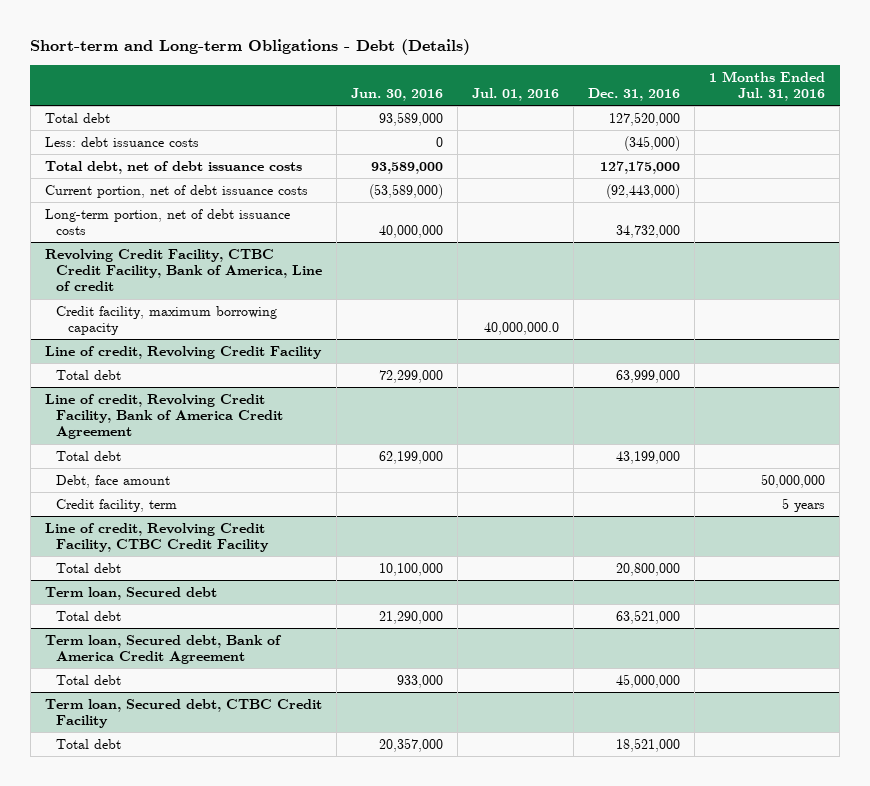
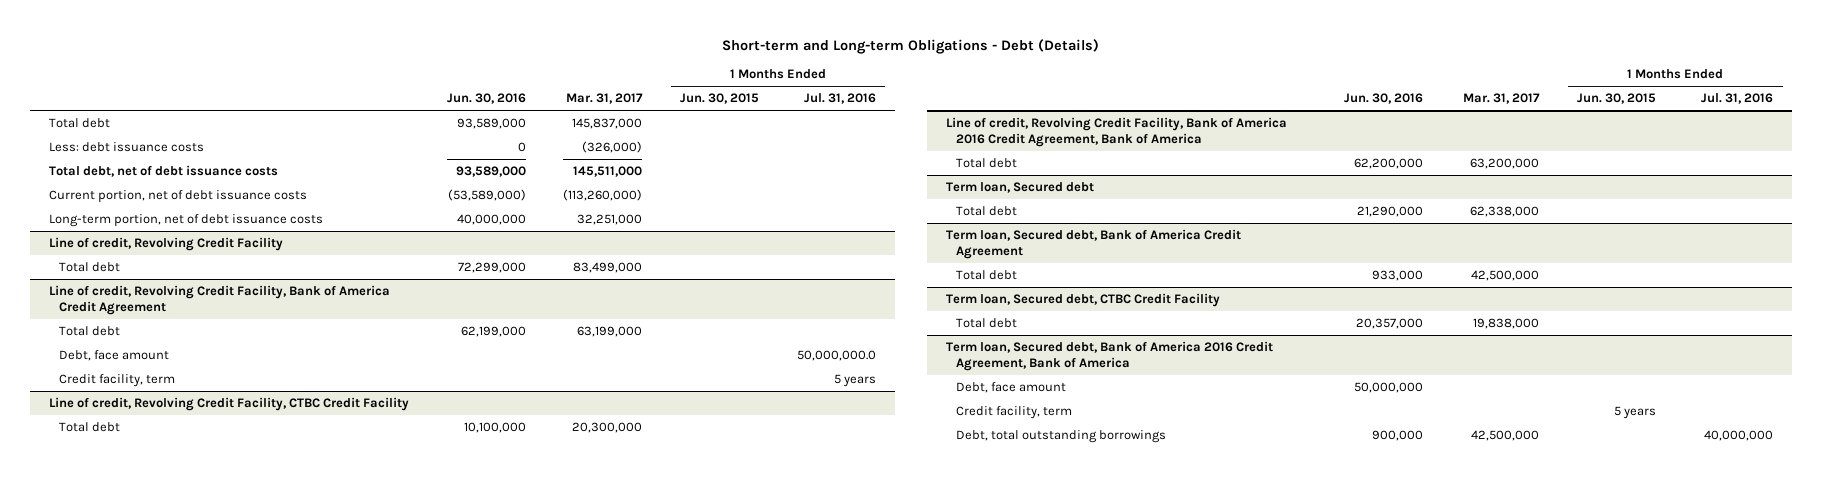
- | Jun. 30, 2016 | Jul. 01, 2016 | Dec. 31, 2016 | 1 Months Ended Jul. 31, 2016
+ | Jun. 30, 2016 | Mar. 31, 2017 | 1 Months Ended Jun. 30, 2015 | 1 Months Ended Jul. 31, 2016
- Revolving Credit Facility, CTBC Credit Facility, Bank of America, Line of credit
- Credit facility, maximum borrowing capacity | | 40,000,000.0 | |
@ Line of credit, Revolving Credit Facility, Bank of America Credit Agreement
- Debt, face amount | | | | 50,000,000
+ Debt, face amount | | | | 50,000,000.0
+ Line of credit, Revolving Credit Facility, Bank of America 2016 Credit Agreement, Bank of America
+ Total debt | 62,200,000 | 63,200,000 | |
+ Term loan, Secured debt, Bank of America 2016 Credit Agreement, Bank of America
+ Debt, face amount | 50,000,000 | | |
+ Credit facility, term | | | 5 years |
+ Debt, total outstanding borrowings | 900,000 | 42,500,000 | | 40,000,000

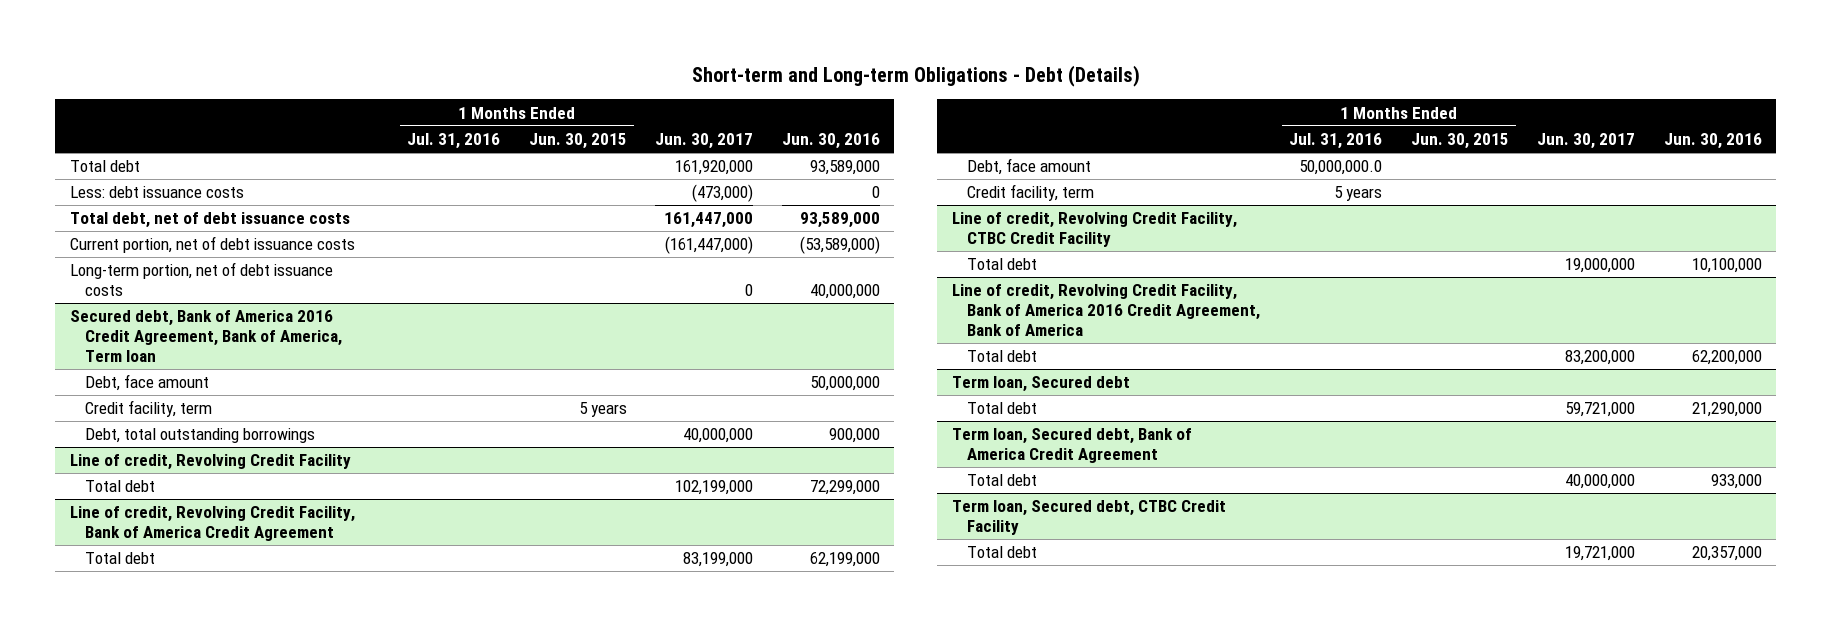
- | Jun. 30, 2016 | Mar. 31, 2017 | 1 Months Ended Jun. 30, 2015 | 1 Months Ended Jul. 31, 2016
+ | 1 Months Ended Jul. 31, 2016 | 1 Months Ended Jun. 30, 2015 | Jun. 30, 2017 | Jun. 30, 2016
+ Secured debt, Bank of America 2016 Credit Agreement, Bank of America, Term loan
+ Debt, face amount | | | | 50,000,000
+ Credit facility, term | | 5 years | |
+ Debt, total outstanding borrowings | | | 40,000,000 | 900,000
- Term loan, Secured debt, Bank of America 2016 Credit Agreement, Bank of America
- Debt, face amount | 50,000,000 | | |
- Credit facility, term | | | 5 years |
- Debt, total outstanding borrowings | 900,000 | 42,500,000 | | 40,000,000

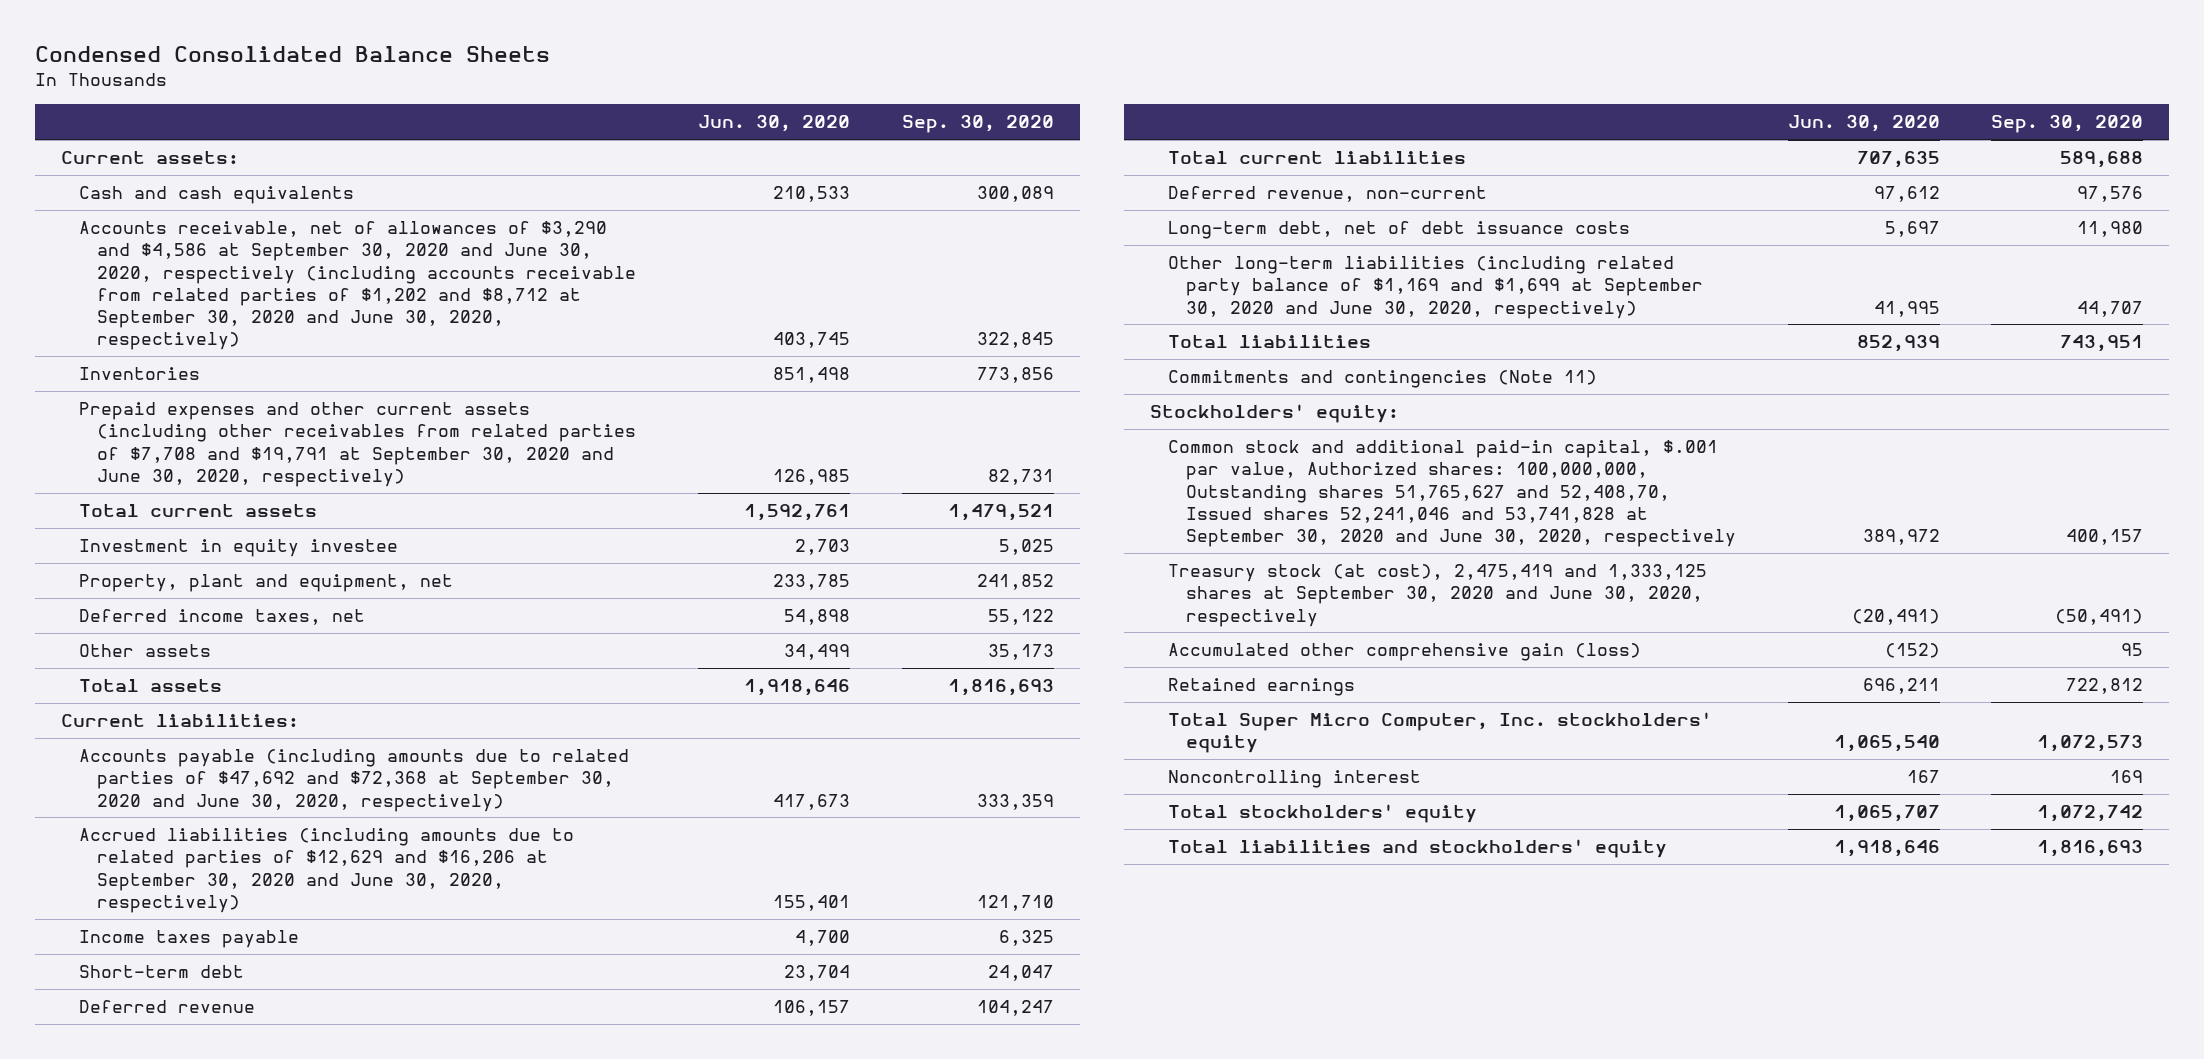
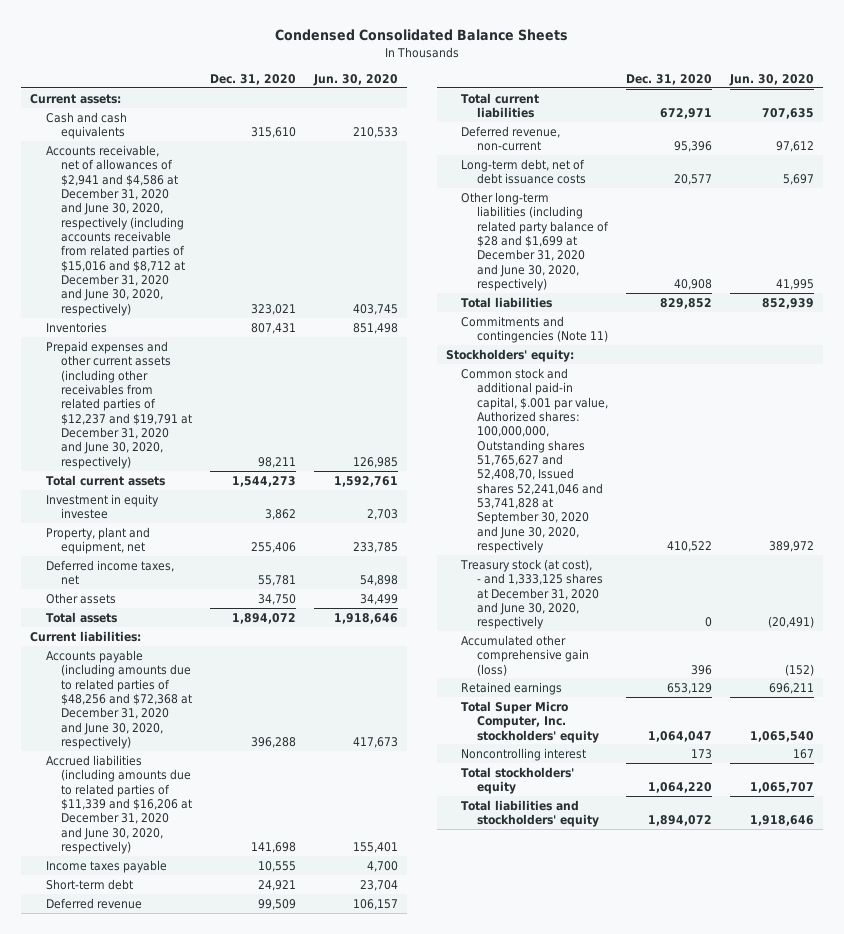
- | Jun. 30, 2020 | Sep. 30, 2020
+ | Dec. 31, 2020 | Jun. 30, 2020
- Accounts receivable, net of allowances of $3,290 and $4,586 at September 30, 2020 and June 30, 2020, respectively (including accounts receivable from related parties of $1,202 and $8,712 at September 30, 2020 and June 30, 2020, respectively) | 403,745 | 322,845
+ Accounts receivable, net of allowances of $2,941 and $4,586 at December 31, 2020 and June 30, 2020, respectively (including accounts receivable from related parties of $15,016 and $8,712 at December 31, 2020 and June 30, 2020, respectively) | 323,021 | 403,745
- Prepaid expenses and other current assets (including other receivables from related parties of $7,708 and $19,791 at September 30, 2020 and June 30, 2020, respectively) | 126,985 | 82,731
+ Prepaid expenses and other current assets (including other receivables from related parties of $12,237 and $19,791 at December 31, 2020 and June 30, 2020, respectively) | 98,211 | 126,985
- Accounts payable (including amounts due to related parties of $47,692 and $72,368 at September 30, 2020 and June 30, 2020, respectively) | 417,673 | 333,359
- Accrued liabilities (including amounts due to related parties of $12,629 and $16,206 at September 30, 2020 and June 30, 2020, respectively) | 155,401 | 121,710
+ Accounts payable (including amounts due to related parties of $48,256 and $72,368 at December 31, 2020 and June 30, 2020, respectively) | 396,288 | 417,673
+ Accrued liabilities (including amounts due to related parties of $11,339 and $16,206 at December 31, 2020 and June 30, 2020, respectively) | 141,698 | 155,401
- Other long-term liabilities (including related party balance of $1,169 and $1,699 at September 30, 2020 and June 30, 2020, respectively) | 41,995 | 44,707
+ Other long-term liabilities (including related party balance of $28 and $1,699 at December 31, 2020 and June 30, 2020, respectively) | 40,908 | 41,995
- Treasury stock (at cost), 2,475,419 and 1,333,125 shares at September 30, 2020 and June 30, 2020, respectively | (20,491) | (50,491)
+ Treasury stock (at cost), - and 1,333,125 shares at December 31, 2020 and June 30, 2020, respectively | 0 | (20,491)

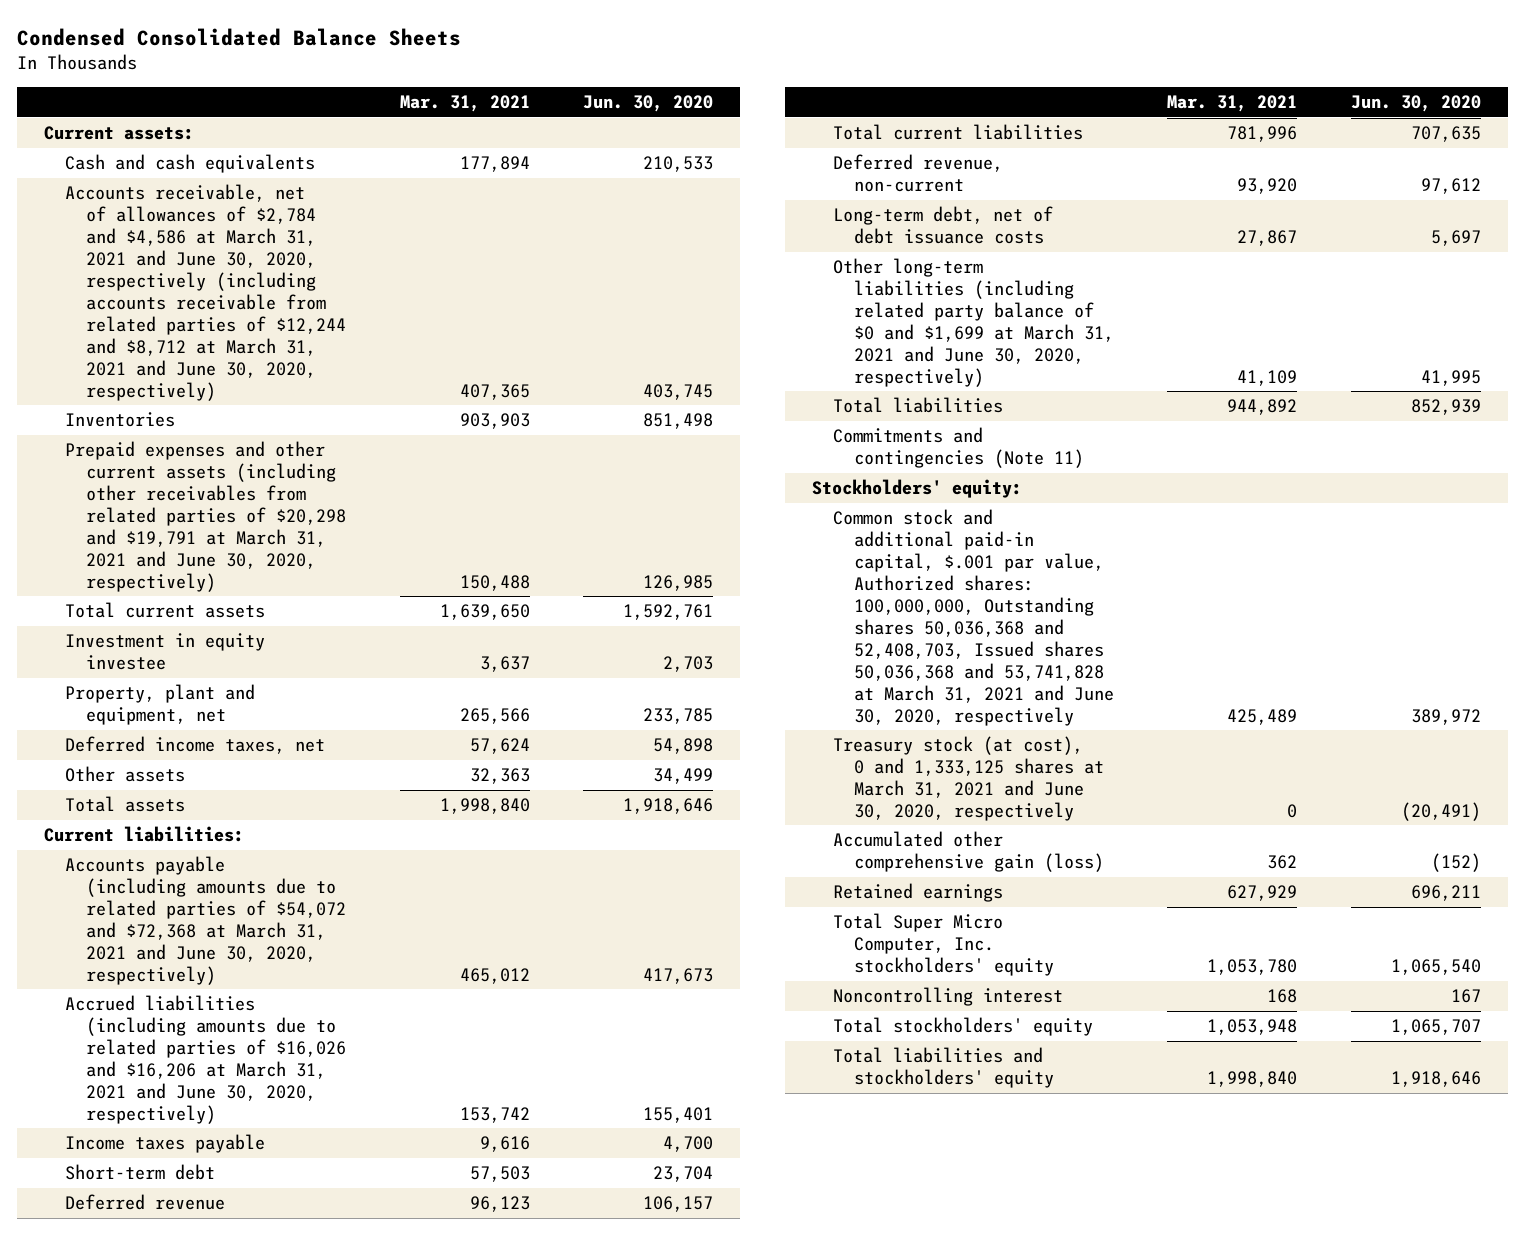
- | Dec. 31, 2020 | Jun. 30, 2020
+ | Mar. 31, 2021 | Jun. 30, 2020
- Accounts receivable, net of allowances of $2,941 and $4,586 at December 31, 2020 and June 30, 2020, respectively (including accounts receivable from related parties of $15,016 and $8,712 at December 31, 2020 and June 30, 2020, respectively) | 323,021 | 403,745
+ Accounts receivable, net of allowances of $2,784 and $4,586 at March 31, 2021 and June 30, 2020, respectively (including accounts receivable from related parties of $12,244 and $8,712 at March 31, 2021 and June 30, 2020, respectively) | 407,365 | 403,745
- Prepaid expenses and other current assets (including other receivables from related parties of $12,237 and $19,791 at December 31, 2020 and June 30, 2020, respectively) | 98,211 | 126,985
+ Prepaid expenses and other current assets (including other receivables from related parties of $20,298 and $19,791 at March 31, 2021 and June 30, 2020, respectively) | 150,488 | 126,985
- Accounts payable (including amounts due to related parties of $48,256 and $72,368 at December 31, 2020 and June 30, 2020, respectively) | 396,288 | 417,673
- Accrued liabilities (including amounts due to related parties of $11,339 and $16,206 at December 31, 2020 and June 30, 2020, respectively) | 141,698 | 155,401
+ Accounts payable (including amounts due to related parties of $54,072 and $72,368 at March 31, 2021 and June 30, 2020, respectively) | 465,012 | 417,673
+ Accrued liabilities (including amounts due to related parties of $16,026 and $16,206 at March 31, 2021 and June 30, 2020, respectively) | 153,742 | 155,401
- Other long-term liabilities (including related party balance of $28 and $1,699 at December 31, 2020 and June 30, 2020, respectively) | 40,908 | 41,995
+ Other long-term liabilities (including related party balance of $0 and $1,699 at March 31, 2021 and June 30, 2020, respectively) | 41,109 | 41,995
- Common stock and additional paid-in capital, $.001 par value, Authorized shares: 100,000,000, Outstanding shares 51,765,627 and 52,408,70, Issued shares 52,241,046 and 53,741,828 at September 30, 2020 and June 30, 2020, respectively | 410,522 | 389,972
- Treasury stock (at cost), - and 1,333,125 shares at December 31, 2020 and June 30, 2020, respectively | 0 | (20,491)
+ Common stock and additional paid-in capital, $.001 par value, Authorized shares: 100,000,000, Outstanding shares 50,036,368 and 52,408,703, Issued shares 50,036,368 and 53,741,828 at March 31, 2021 and June 30, 2020, respectively | 425,489 | 389,972
+ Treasury stock (at cost), 0 and 1,333,125 shares at March 31, 2021 and June 30, 2020, respectively | 0 | (20,491)

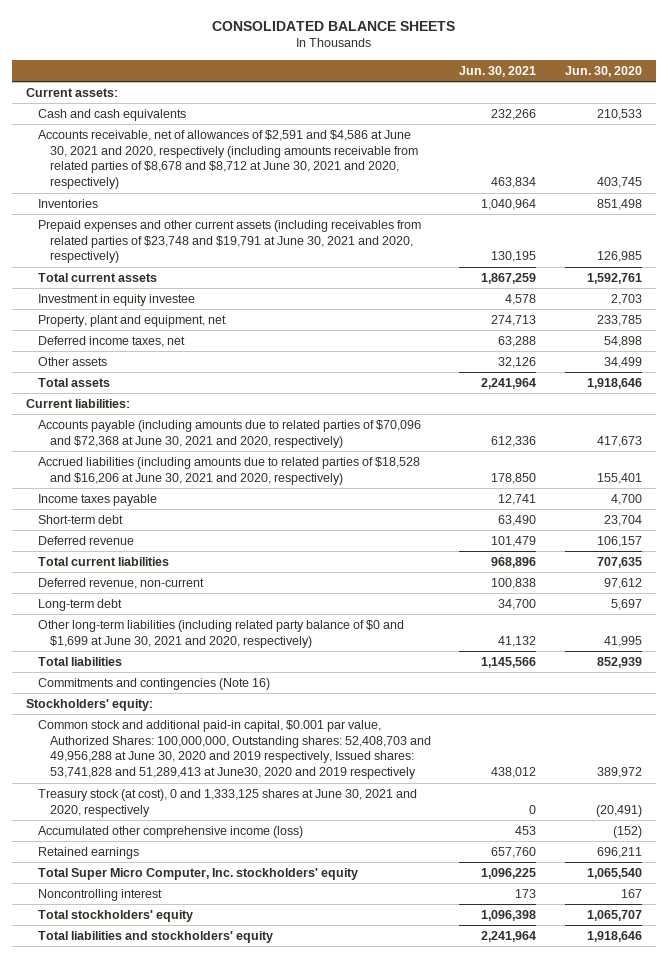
- Condensed Consolidated Balance Sheets
+ CONSOLIDATED BALANCE SHEETS
- | Mar. 31, 2021 | Jun. 30, 2020
+ | Jun. 30, 2021 | Jun. 30, 2020
- Accounts receivable, net of allowances of $2,784 and $4,586 at March 31, 2021 and June 30, 2020, respectively (including accounts receivable from related parties of $12,244 and $8,712 at March 31, 2021 and June 30, 2020, respectively) | 407,365 | 403,745
+ Accounts receivable, net of allowances of $2,591 and $4,586 at June 30, 2021 and 2020, respectively (including amounts receivable from related parties of $8,678 and $8,712 at June 30, 2021 and 2020, respectively) | 463,834 | 403,745
- Prepaid expenses and other current assets (including other receivables from related parties of $20,298 and $19,791 at March 31, 2021 and June 30, 2020, respectively) | 150,488 | 126,985
+ Prepaid expenses and other current assets (including receivables from related parties of $23,748 and $19,791 at June 30, 2021 and 2020, respectively) | 130,195 | 126,985
- Accounts payable (including amounts due to related parties of $54,072 and $72,368 at March 31, 2021 and June 30, 2020, respectively) | 465,012 | 417,673
- Accrued liabilities (including amounts due to related parties of $16,026 and $16,206 at March 31, 2021 and June 30, 2020, respectively) | 153,742 | 155,401
+ Accounts payable (including amounts due to related parties of $70,096 and $72,368 at June 30, 2021 and 2020, respectively) | 612,336 | 417,673
+ Accrued liabilities (including amounts due to related parties of $18,528 and $16,206 at June 30, 2021 and 2020, respectively) | 178,850 | 155,401
- Long-term debt, net of debt issuance costs | 27,867 | 5,697
- Other long-term liabilities (including related party balance of $0 and $1,699 at March 31, 2021 and June 30, 2020, respectively) | 41,109 | 41,995
+ Long-term debt | 34,700 | 5,697
+ Other long-term liabilities (including related party balance of $0 and $1,699 at June 30, 2021 and 2020, respectively) | 41,132 | 41,995
- Commitments and contingencies (Note 11)
+ Commitments and contingencies (Note 16)
- Common stock and additional paid-in capital, $.001 par value, Authorized shares: 100,000,000, Outstanding shares 50,036,368 and 52,408,703, Issued shares 50,036,368 and 53,741,828 at March 31, 2021 and June 30, 2020, respectively | 425,489 | 389,972
- Treasury stock (at cost), 0 and 1,333,125 shares at March 31, 2021 and June 30, 2020, respectively | 0 | (20,491)
- Accumulated other comprehensive gain (loss) | 362 | (152)
+ Common stock and additional paid-in capital, $0.001 par value, Authorized Shares: 100,000,000, Outstanding shares: 52,408,703 and 49,956,288 at June 30, 2020 and 2019 respectively, Issued shares: 53,741,828 and 51,289,413 at June30, 2020 and 2019 respectively | 438,012 | 389,972
+ Treasury stock (at cost), 0 and 1,333,125 shares at June 30, 2021 and 2020, respectively | 0 | (20,491)
+ Accumulated other comprehensive income (loss) | 453 | (152)

